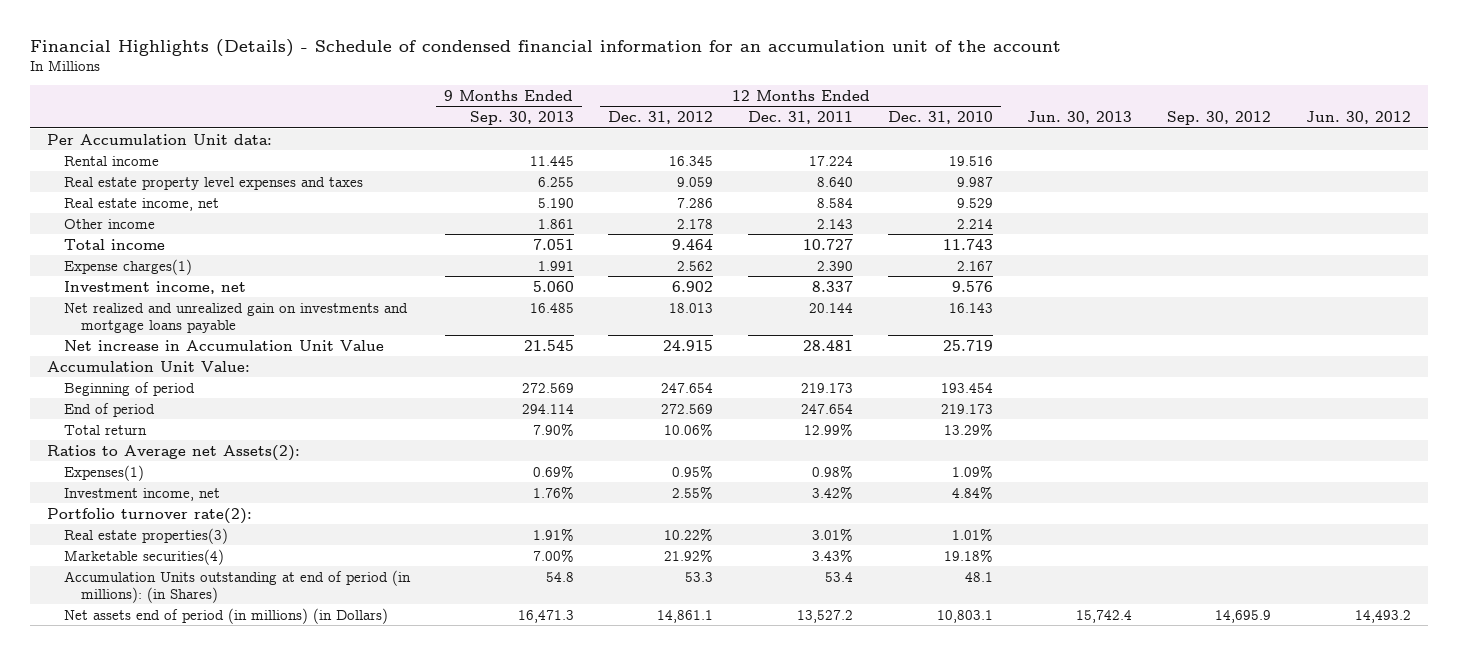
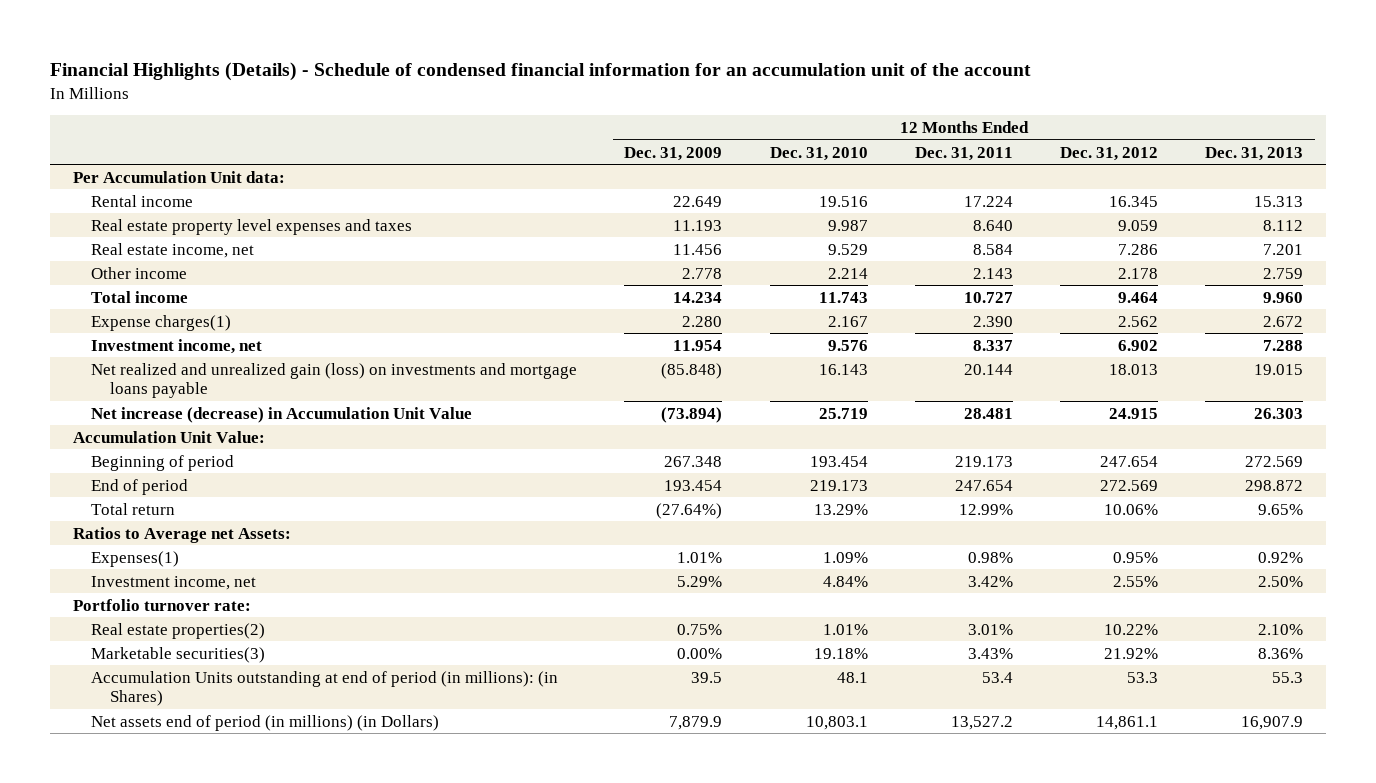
- | 9 Months Ended Sep. 30, 2013 | 12 Months Ended Dec. 31, 2012 | 12 Months Ended Dec. 31, 2011 | 12 Months Ended Dec. 31, 2010 | Jun. 30, 2013 | Sep. 30, 2012 | Jun. 30, 2012
+ | 12 Months Ended Dec. 31, 2009 | 12 Months Ended Dec. 31, 2010 | 12 Months Ended Dec. 31, 2011 | 12 Months Ended Dec. 31, 2012 | 12 Months Ended Dec. 31, 2013
- Net realized and unrealized gain on investments and mortgage loans payable | 16.485 | 18.013 | 20.144 | 16.143 | | |
- Net increase in Accumulation Unit Value | 21.545 | 24.915 | 28.481 | 25.719 | | |
+ Net realized and unrealized gain (loss) on investments and mortgage loans payable | (85.848) | 16.143 | 20.144 | 18.013 | 19.015
+ Net increase (decrease) in Accumulation Unit Value | (73.894) | 25.719 | 28.481 | 24.915 | 26.303
- Ratios to Average net Assets(2):
+ Ratios to Average net Assets:
- Portfolio turnover rate(2):
- Real estate properties(3) | 1.91% | 10.22% | 3.01% | 1.01% | | |
- Marketable securities(4) | 7.00% | 21.92% | 3.43% | 19.18% | | |
+ Portfolio turnover rate:
+ Real estate properties(2) | 0.75% | 1.01% | 3.01% | 10.22% | 2.10%
+ Marketable securities(3) | 0.00% | 19.18% | 3.43% | 21.92% | 8.36%

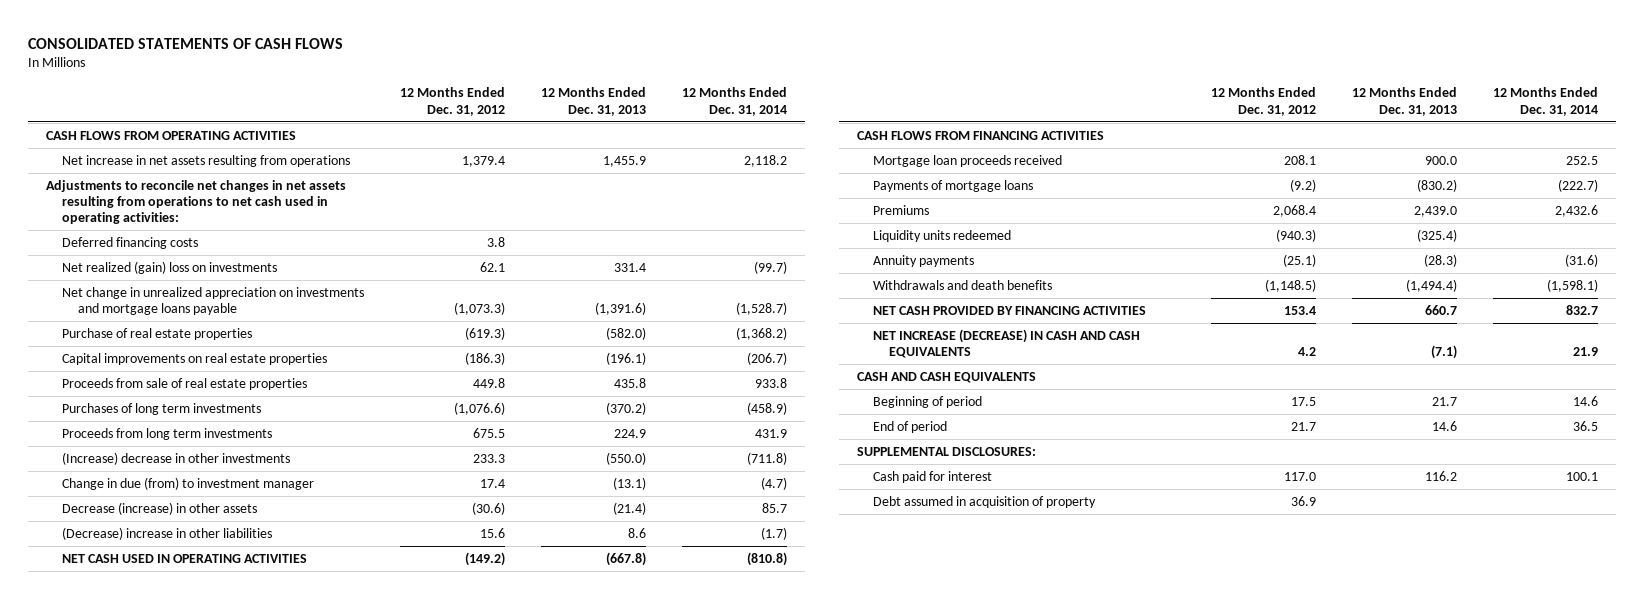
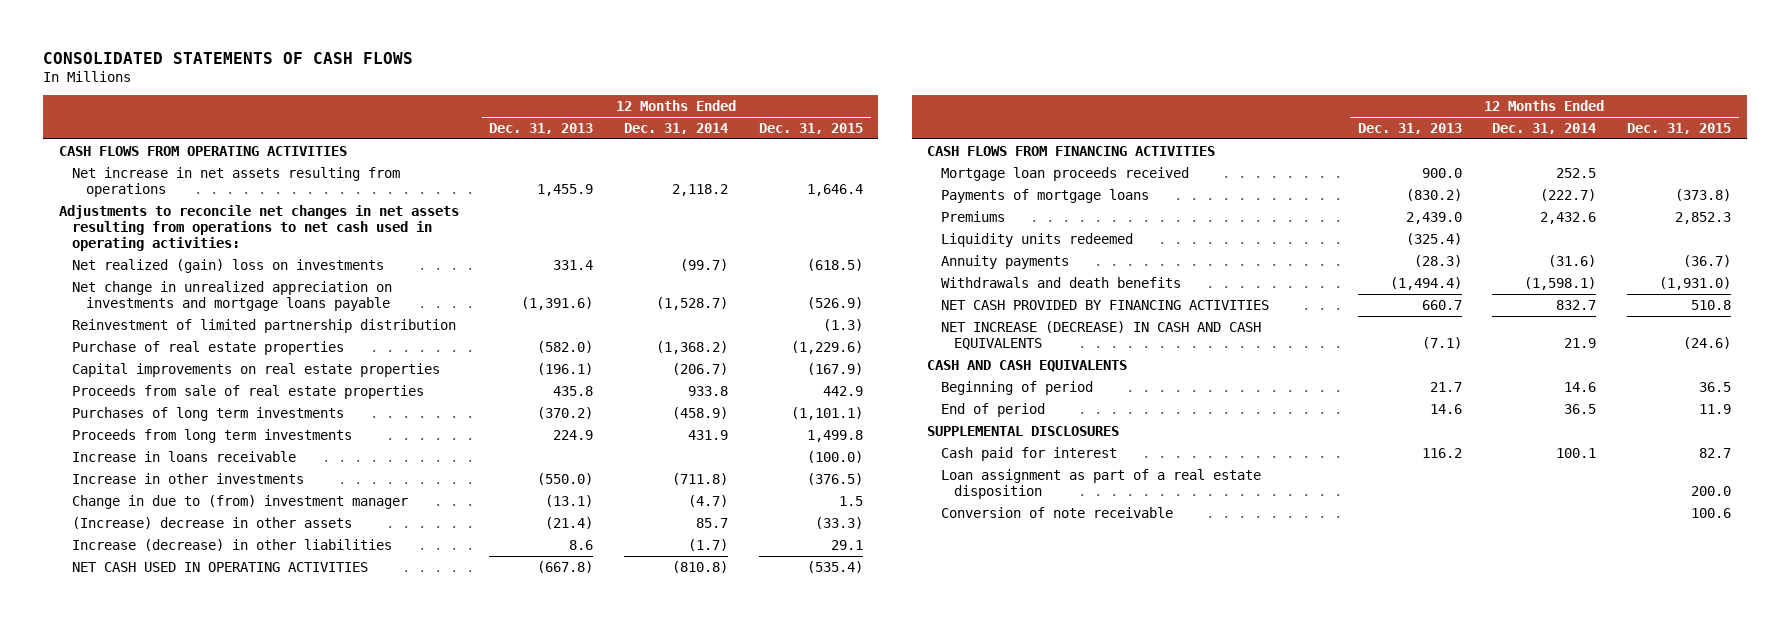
- | 12 Months Ended Dec. 31, 2012 | 12 Months Ended Dec. 31, 2013 | 12 Months Ended Dec. 31, 2014
+ | 12 Months Ended Dec. 31, 2013 | 12 Months Ended Dec. 31, 2014 | 12 Months Ended Dec. 31, 2015
- Deferred financing costs | 3.8 | |
+ Reinvestment of limited partnership distribution | | | (1.3)
- (Increase) decrease in other investments | 233.3 | (550.0) | (711.8)
- Change in due (from) to investment manager | 17.4 | (13.1) | (4.7)
- Decrease (increase) in other assets | (30.6) | (21.4) | 85.7
- (Decrease) increase in other liabilities | 15.6 | 8.6 | (1.7)
+ Increase in loans receivable | | | (100.0)
+ Increase in other investments | (550.0) | (711.8) | (376.5)
+ Change in due to (from) investment manager | (13.1) | (4.7) | 1.5
+ (Increase) decrease in other assets | (21.4) | 85.7 | (33.3)
+ Increase (decrease) in other liabilities | 8.6 | (1.7) | 29.1
- SUPPLEMENTAL DISCLOSURES:
+ SUPPLEMENTAL DISCLOSURES
- Debt assumed in acquisition of property | 36.9 | |
+ Loan assignment as part of a real estate disposition | | | 200.0
+ Conversion of note receivable | | | 100.6

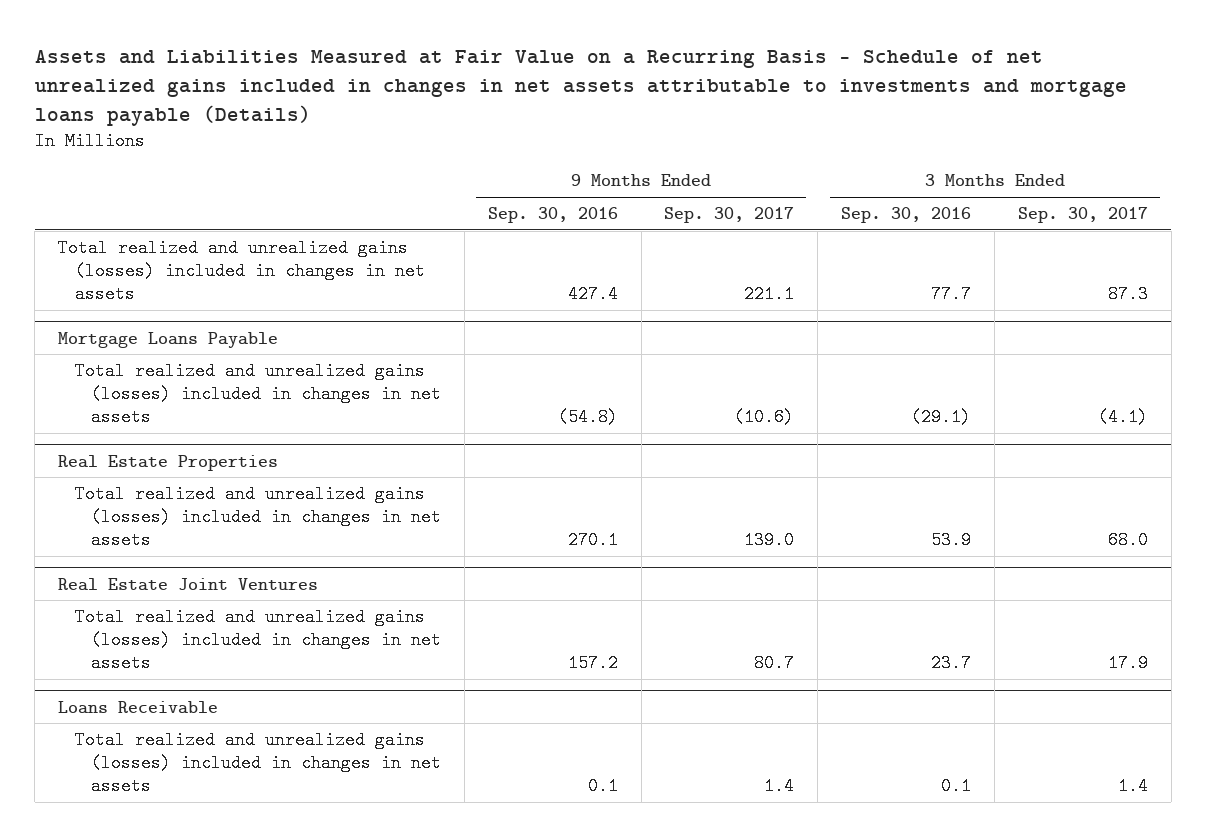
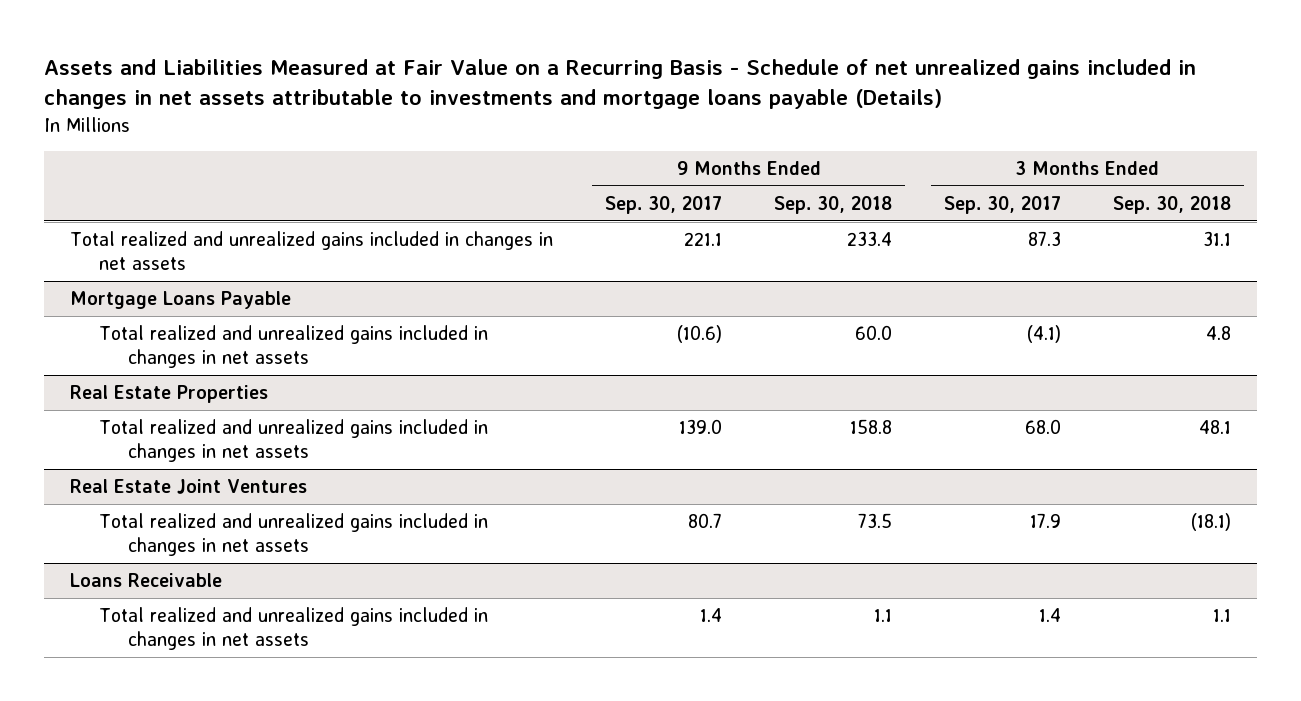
- | 9 Months Ended Sep. 30, 2016 | 9 Months Ended Sep. 30, 2017 | 3 Months Ended Sep. 30, 2016 | 3 Months Ended Sep. 30, 2017
+ | 9 Months Ended Sep. 30, 2017 | 9 Months Ended Sep. 30, 2018 | 3 Months Ended Sep. 30, 2017 | 3 Months Ended Sep. 30, 2018
- Total realized and unrealized gains (losses) included in changes in net assets | 427.4 | 221.1 | 77.7 | 87.3
+ Total realized and unrealized gains included in changes in net assets | 221.1 | 233.4 | 87.3 | 31.1
@ Mortgage Loans Payable
- Total realized and unrealized gains (losses) included in changes in net assets | (54.8) | (10.6) | (29.1) | (4.1)
+ Total realized and unrealized gains included in changes in net assets | (10.6) | 60.0 | (4.1) | 4.8
@ Real Estate Properties
- Total realized and unrealized gains (losses) included in changes in net assets | 270.1 | 139.0 | 53.9 | 68.0
+ Total realized and unrealized gains included in changes in net assets | 139.0 | 158.8 | 68.0 | 48.1
@ Real Estate Joint Ventures
- Total realized and unrealized gains (losses) included in changes in net assets | 157.2 | 80.7 | 23.7 | 17.9
+ Total realized and unrealized gains included in changes in net assets | 80.7 | 73.5 | 17.9 | (18.1)
@ Loans Receivable
- Total realized and unrealized gains (losses) included in changes in net assets | 0.1 | 1.4 | 0.1 | 1.4
+ Total realized and unrealized gains included in changes in net assets | 1.4 | 1.1 | 1.4 | 1.1

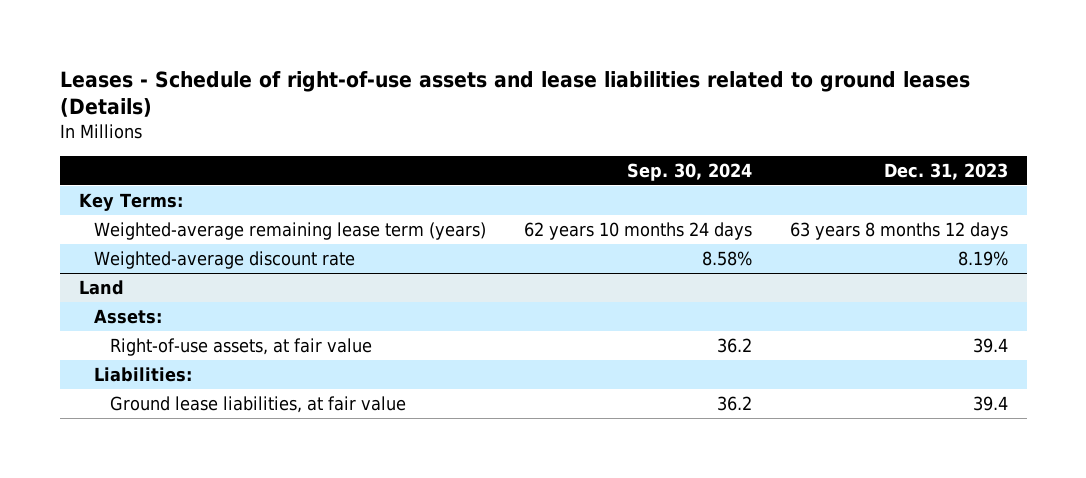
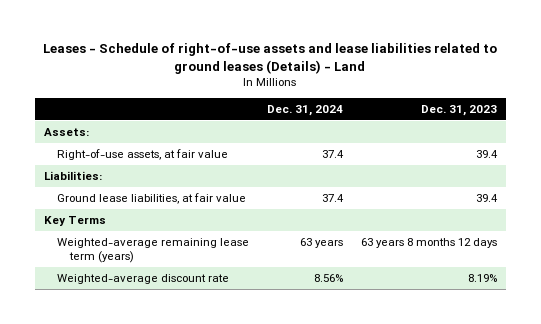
- Leases - Schedule of right-of-use assets and lease liabilities related to ground leases (Details)
+ Leases - Schedule of right-of-use assets and lease liabilities related to ground leases (Details) - Land
- | Sep. 30, 2024 | Dec. 31, 2023
+ | Dec. 31, 2024 | Dec. 31, 2023
- Key Terms:
- Land
+ Key Terms
moved down: Weighted-average remaining lease term (years) | 63 years | 63 years 8 months 12 days
moved down: Weighted-average discount rate | 8.56% | 8.19%

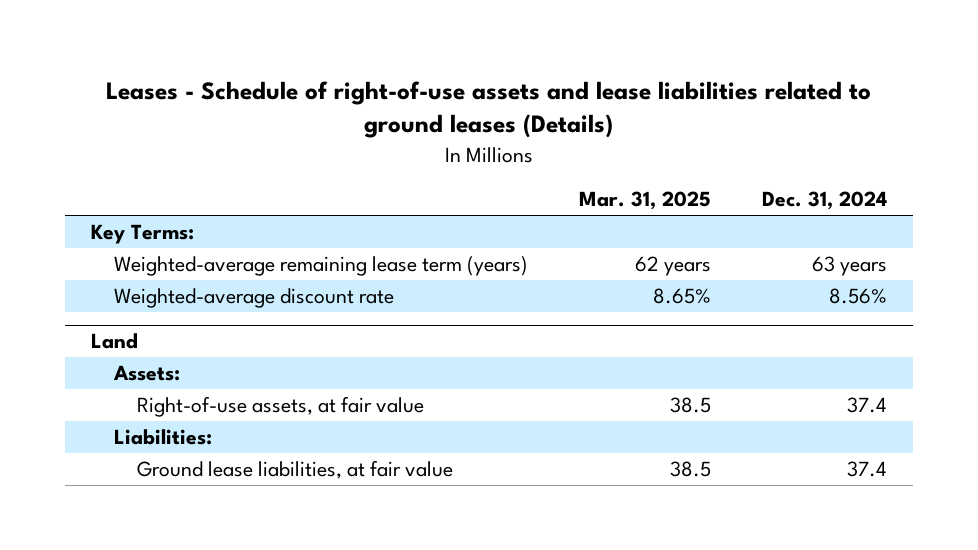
- Leases - Schedule of right-of-use assets and lease liabilities related to ground leases (Details) - Land
+ Leases - Schedule of right-of-use assets and lease liabilities related to ground leases (Details)
- | Dec. 31, 2024 | Dec. 31, 2023
+ | Mar. 31, 2025 | Dec. 31, 2024
+ Key Terms:
moved up: Weighted-average remaining lease term (years) | 62 years | 63 years
moved up: Weighted-average discount rate | 8.65% | 8.56%
+ Land
- Key Terms

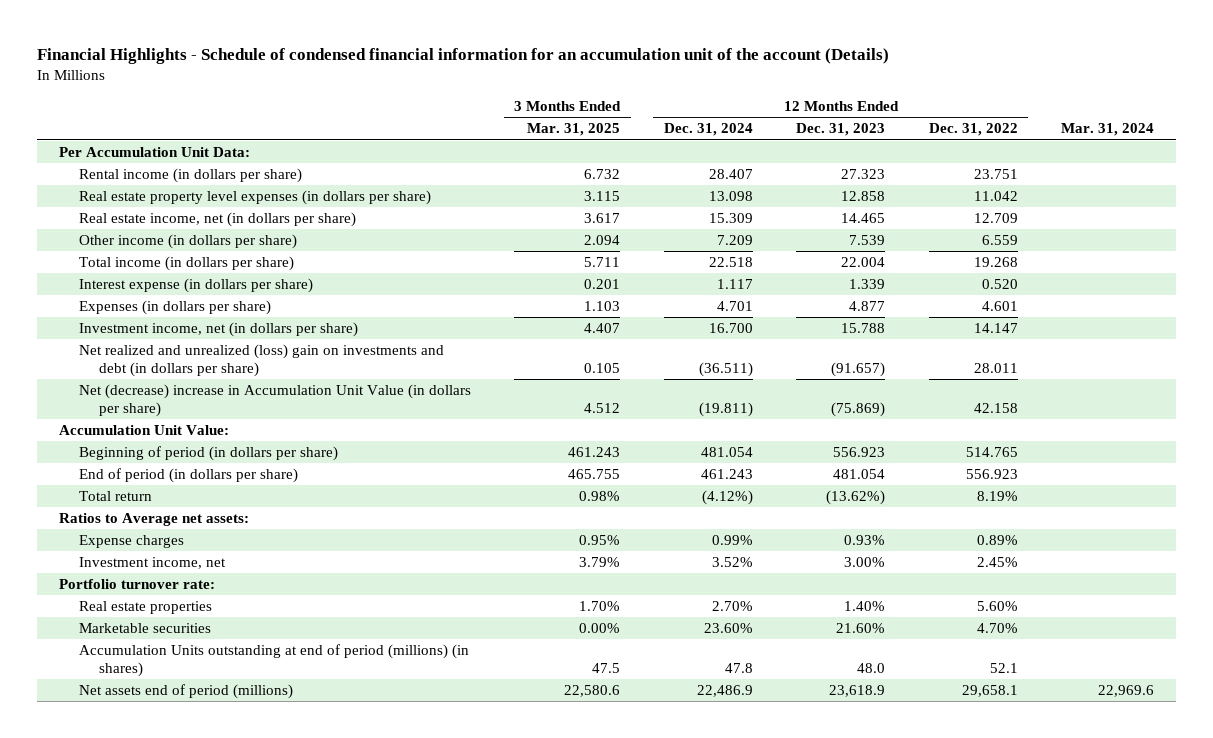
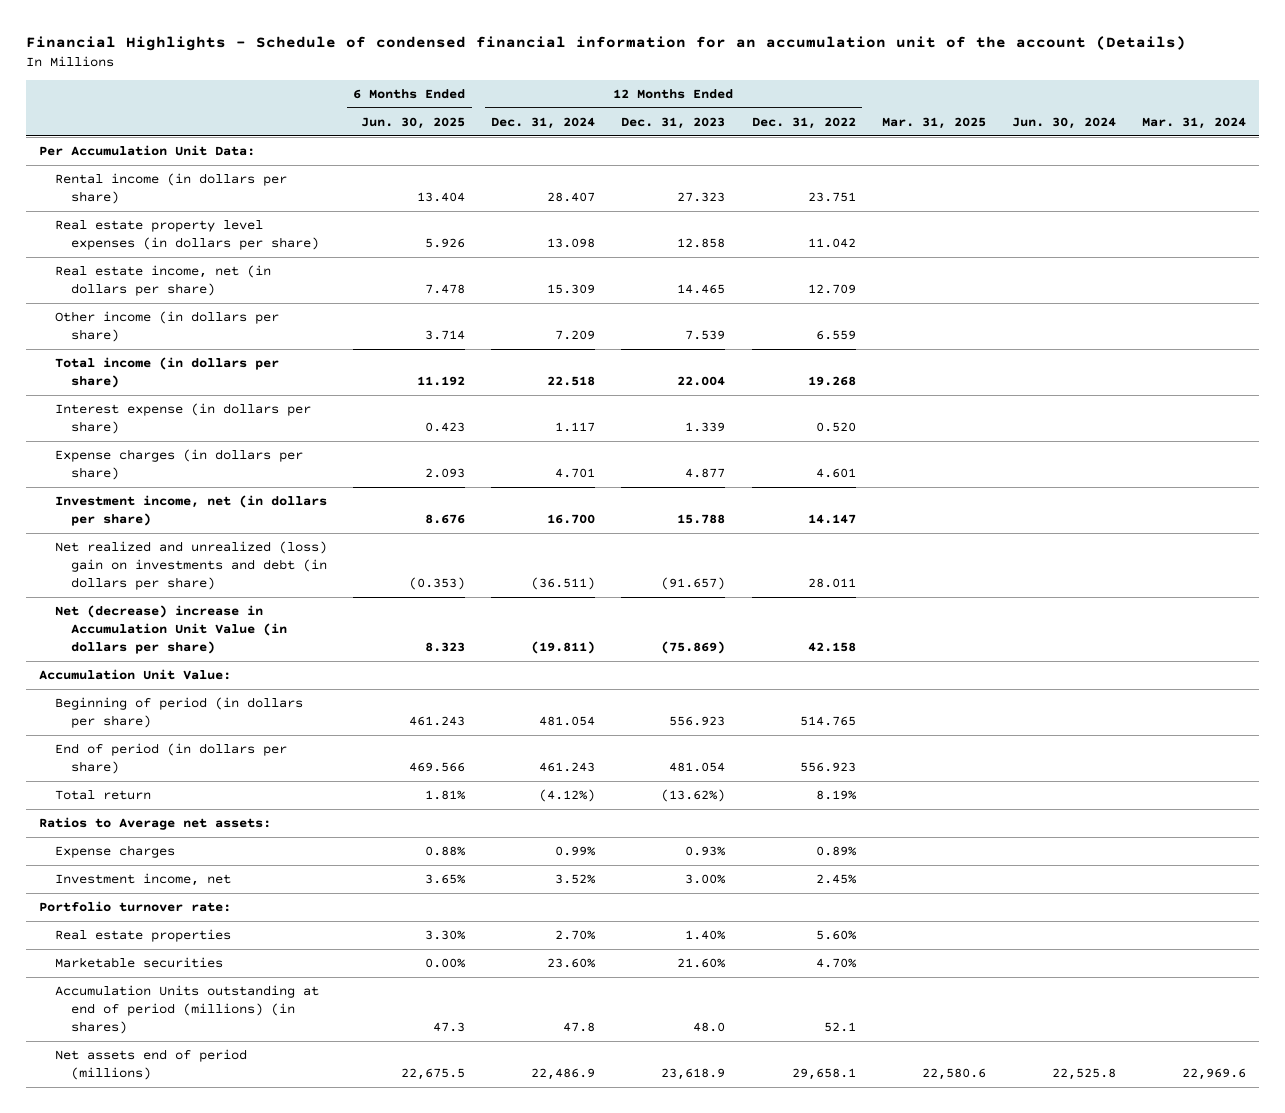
- | 3 Months Ended Mar. 31, 2025 | 12 Months Ended Dec. 31, 2024 | 12 Months Ended Dec. 31, 2023 | 12 Months Ended Dec. 31, 2022 | Mar. 31, 2024
+ | 6 Months Ended Jun. 30, 2025 | 12 Months Ended Dec. 31, 2024 | 12 Months Ended Dec. 31, 2023 | 12 Months Ended Dec. 31, 2022 | Mar. 31, 2025 | Jun. 30, 2024 | Mar. 31, 2024
- Expenses (in dollars per share) | 1.103 | 4.701 | 4.877 | 4.601 |
+ Expense charges (in dollars per share) | 2.093 | 4.701 | 4.877 | 4.601 | | |

